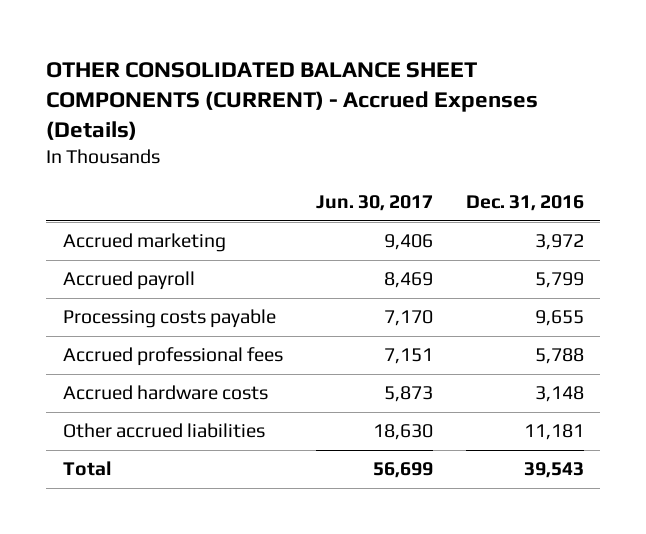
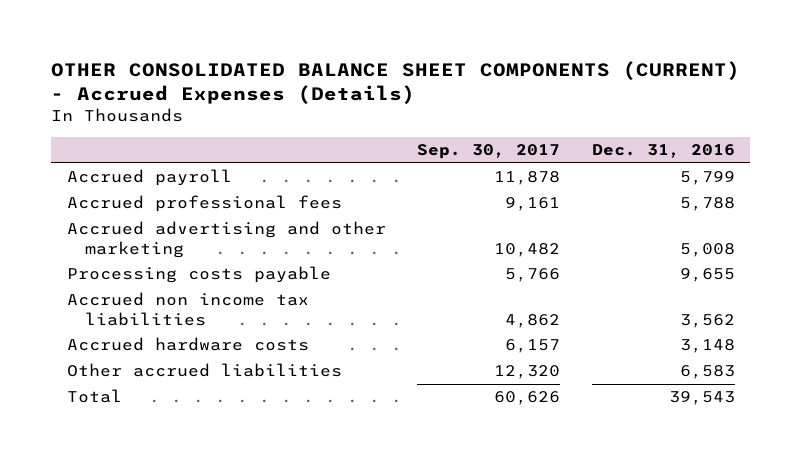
- | Jun. 30, 2017 | Dec. 31, 2016
+ | Sep. 30, 2017 | Dec. 31, 2016
- Accrued marketing | 9,406 | 3,972
+ Accrued advertising and other marketing | 10,482 | 5,008
moved down: Processing costs payable | 5,766 | 9,655
+ Accrued non income tax liabilities | 4,862 | 3,562
- Other accrued liabilities | 18,630 | 11,181
+ Other accrued liabilities | 12,320 | 6,583

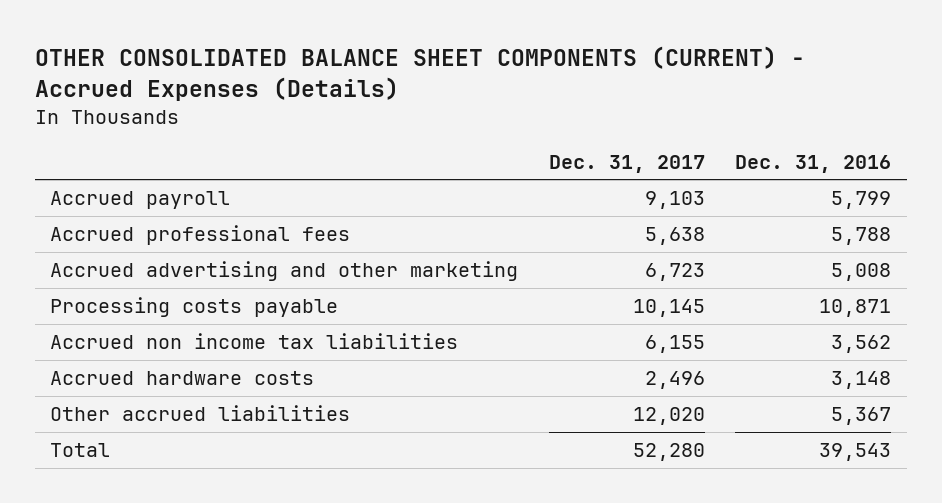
- | Sep. 30, 2017 | Dec. 31, 2016
+ | Dec. 31, 2017 | Dec. 31, 2016
- Processing costs payable | 5,766 | 9,655
+ Processing costs payable | 10,145 | 10,871
- Other accrued liabilities | 12,320 | 6,583
+ Other accrued liabilities | 12,020 | 5,367

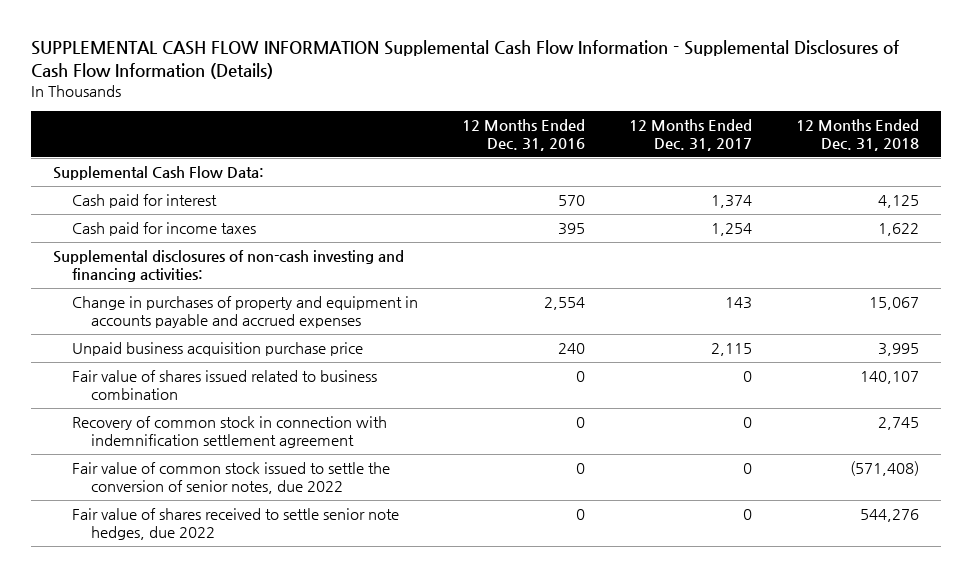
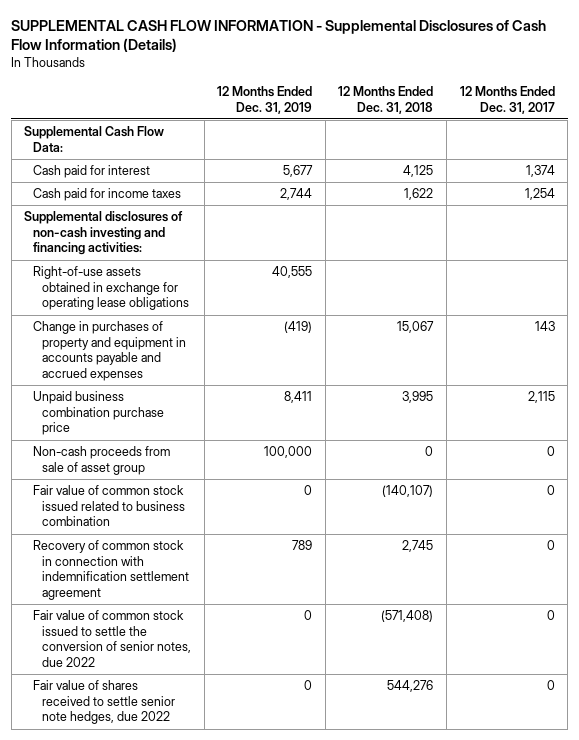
- SUPPLEMENTAL CASH FLOW INFORMATION Supplemental Cash Flow Information - Supplemental Disclosures of Cash Flow Information (Details)
+ SUPPLEMENTAL CASH FLOW INFORMATION - Supplemental Disclosures of Cash Flow Information (Details)
- | 12 Months Ended Dec. 31, 2016 | 12 Months Ended Dec. 31, 2017 | 12 Months Ended Dec. 31, 2018
+ | 12 Months Ended Dec. 31, 2019 | 12 Months Ended Dec. 31, 2018 | 12 Months Ended Dec. 31, 2017
+ Right-of-use assets obtained in exchange for operating lease obligations | 40,555 | |
- Unpaid business acquisition purchase price | 240 | 2,115 | 3,995
- Fair value of shares issued related to business combination | 0 | 0 | 140,107
+ Unpaid business combination purchase price | 8,411 | 3,995 | 2,115
+ Non-cash proceeds from sale of asset group | 100,000 | 0 | 0
+ Fair value of common stock issued related to business combination | 0 | (140,107) | 0

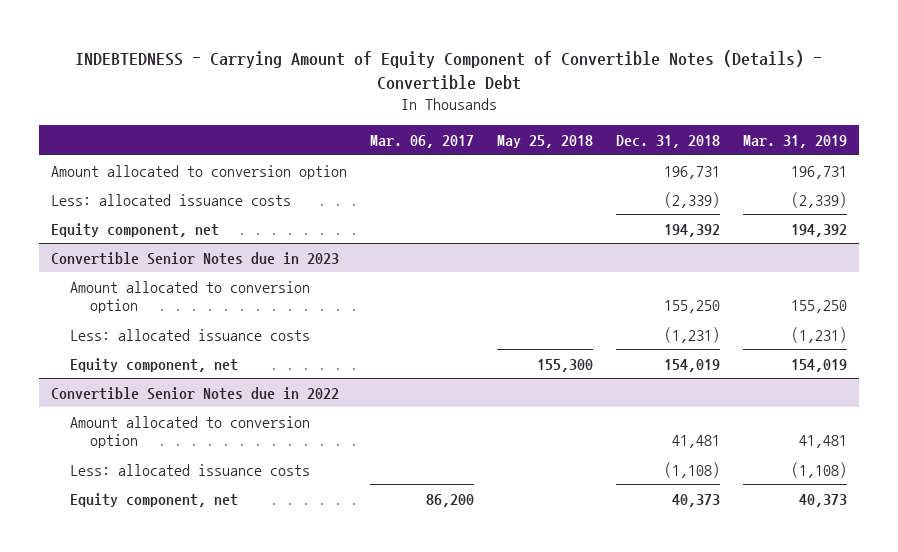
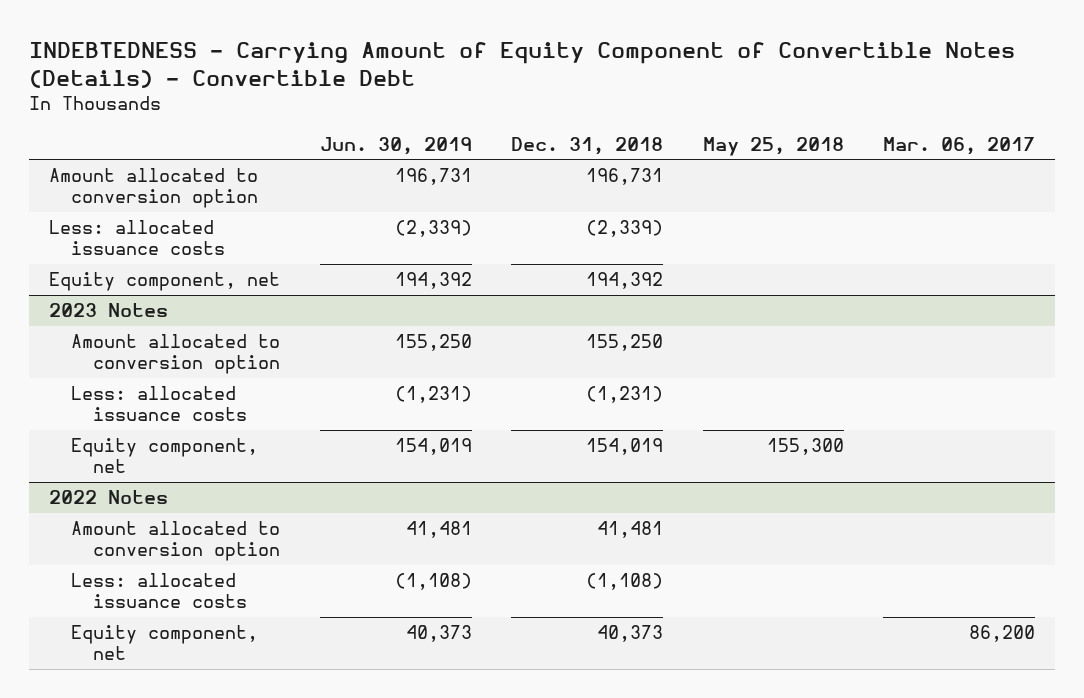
- | Mar. 06, 2017 | May 25, 2018 | Dec. 31, 2018 | Mar. 31, 2019
+ | Jun. 30, 2019 | Dec. 31, 2018 | May 25, 2018 | Mar. 06, 2017
- Convertible Senior Notes due in 2023
+ 2023 Notes
- Convertible Senior Notes due in 2022
+ 2022 Notes

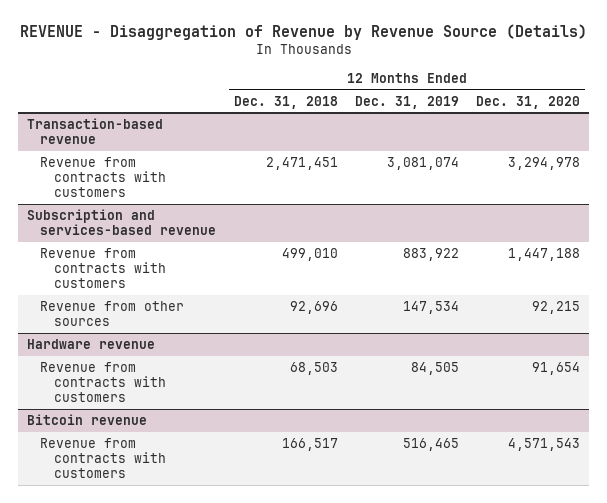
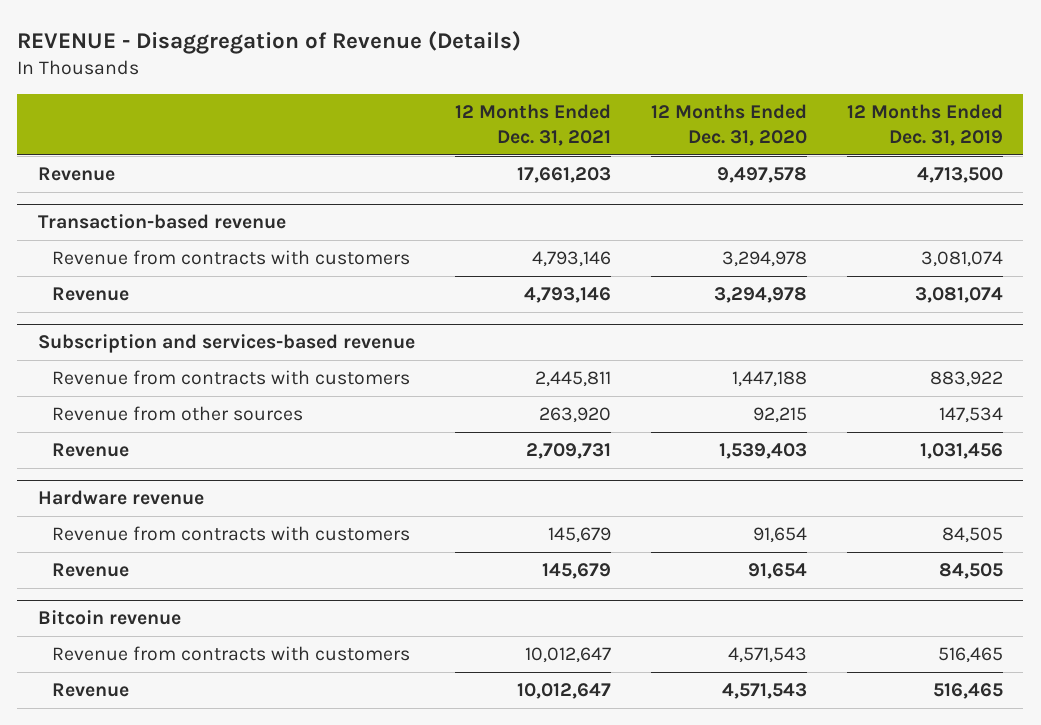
- REVENUE - Disaggregation of Revenue by Revenue Source (Details)
+ REVENUE - Disaggregation of Revenue (Details)
- | 12 Months Ended Dec. 31, 2018 | 12 Months Ended Dec. 31, 2019 | 12 Months Ended Dec. 31, 2020
+ | 12 Months Ended Dec. 31, 2021 | 12 Months Ended Dec. 31, 2020 | 12 Months Ended Dec. 31, 2019
+ Revenue | 17,661,203 | 9,497,578 | 4,713,500
@ Transaction-based revenue
+ Revenue | 4,793,146 | 3,294,978 | 3,081,074
@ Subscription and services-based revenue
+ Revenue | 2,709,731 | 1,539,403 | 1,031,456
@ Hardware revenue
+ Revenue | 145,679 | 91,654 | 84,505
@ Bitcoin revenue
+ Revenue | 10,012,647 | 4,571,543 | 516,465

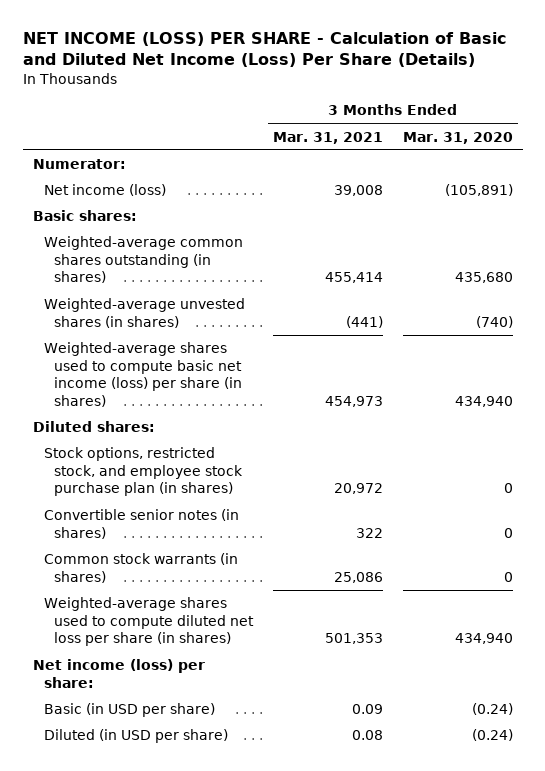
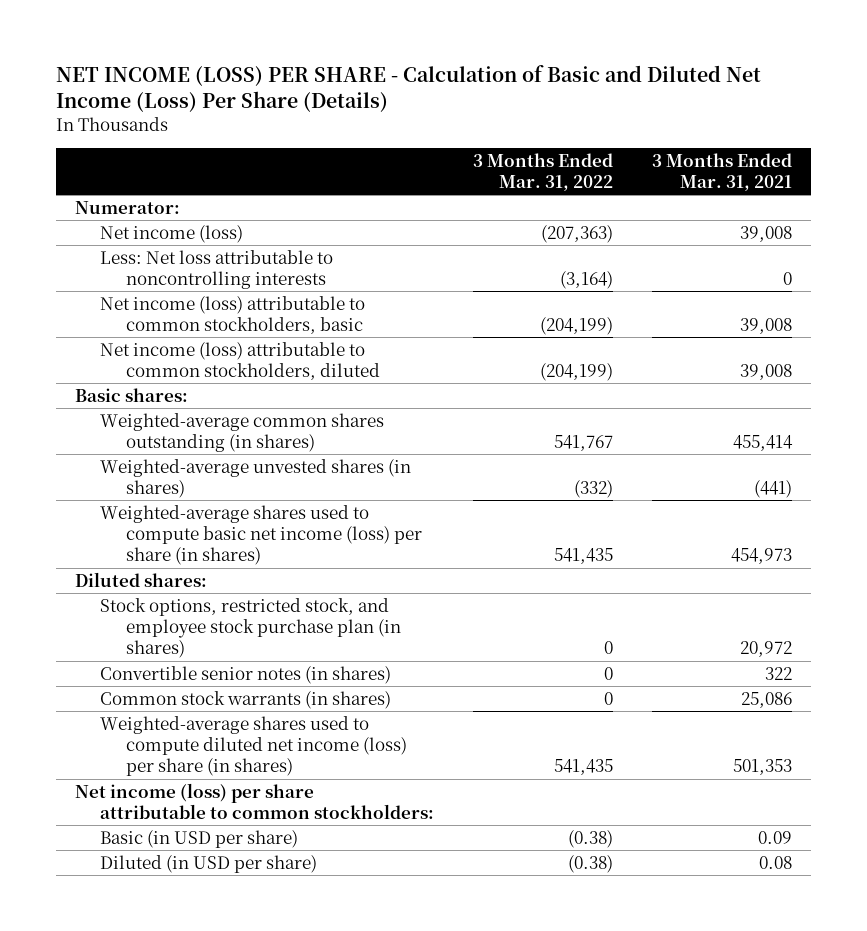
- | 3 Months Ended Mar. 31, 2021 | 3 Months Ended Mar. 31, 2020
+ | 3 Months Ended Mar. 31, 2022 | 3 Months Ended Mar. 31, 2021
+ Less: Net loss attributable to noncontrolling interests | (3,164) | 0
+ Net income (loss) attributable to common stockholders, basic | (204,199) | 39,008
+ Net income (loss) attributable to common stockholders, diluted | (204,199) | 39,008
- Weighted-average shares used to compute diluted net loss per share (in shares) | 501,353 | 434,940
- Net income (loss) per share:
+ Weighted-average shares used to compute diluted net income (loss) per share (in shares) | 541,435 | 501,353
+ Net income (loss) per share attributable to common stockholders:

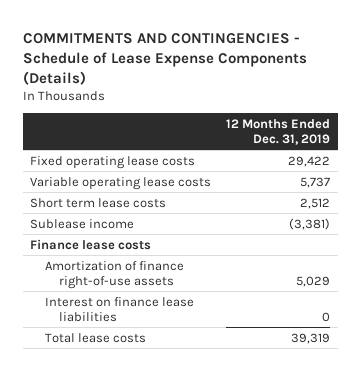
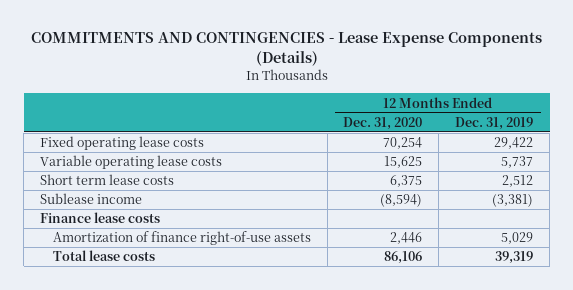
- COMMITMENTS AND CONTINGENCIES - Schedule of Lease Expense Components (Details)
+ COMMITMENTS AND CONTINGENCIES - Lease Expense Components (Details)
- | 12 Months Ended Dec. 31, 2019
+ | 12 Months Ended Dec. 31, 2020 | 12 Months Ended Dec. 31, 2019
- Interest on finance lease liabilities | 0

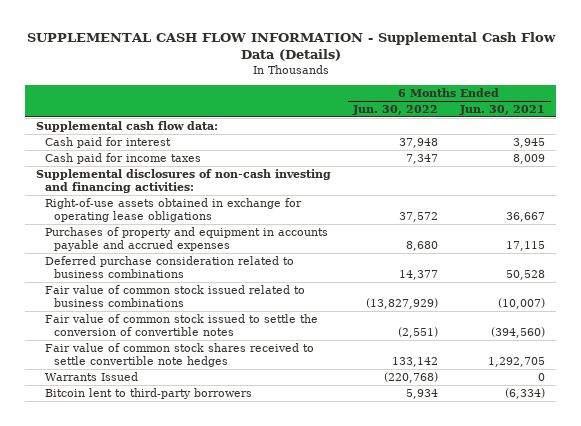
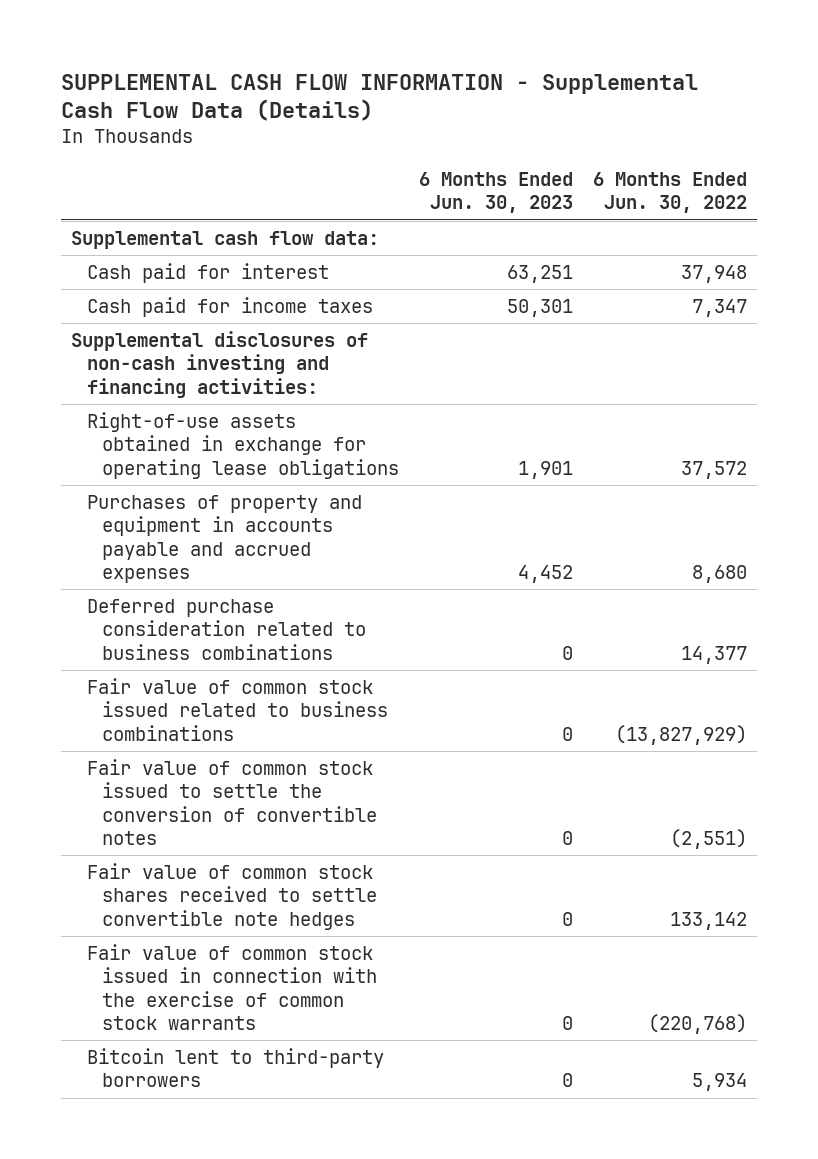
- | 6 Months Ended Jun. 30, 2022 | 6 Months Ended Jun. 30, 2021
+ | 6 Months Ended Jun. 30, 2023 | 6 Months Ended Jun. 30, 2022
- Warrants Issued | (220,768) | 0
+ Fair value of common stock issued in connection with the exercise of common stock warrants | 0 | (220,768)

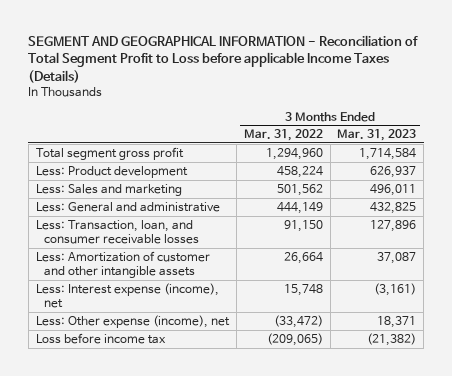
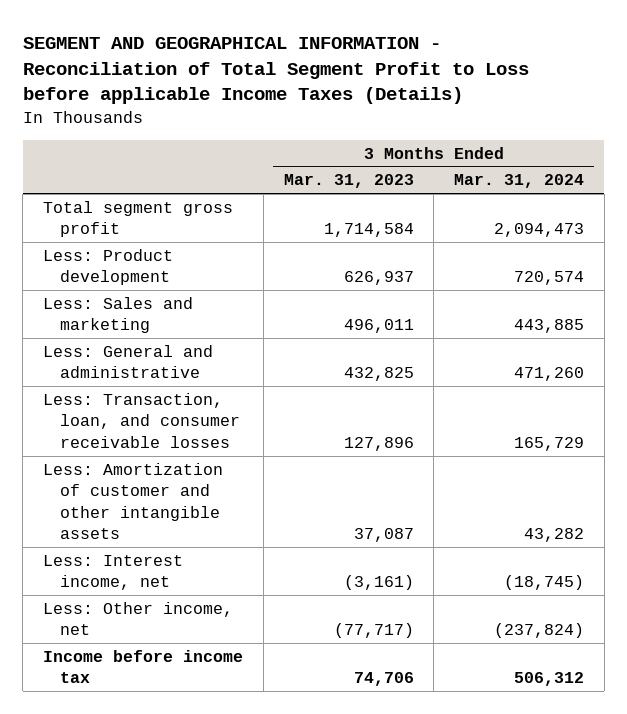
- | 3 Months Ended Mar. 31, 2022 | 3 Months Ended Mar. 31, 2023
+ | 3 Months Ended Mar. 31, 2023 | 3 Months Ended Mar. 31, 2024
- Less: Interest expense (income), net | 15,748 | (3,161)
- Less: Other expense (income), net | (33,472) | 18,371
- Loss before income tax | (209,065) | (21,382)
+ Less: Interest income, net | (3,161) | (18,745)
+ Less: Other income, net | (77,717) | (237,824)
+ Income before income tax | 74,706 | 506,312

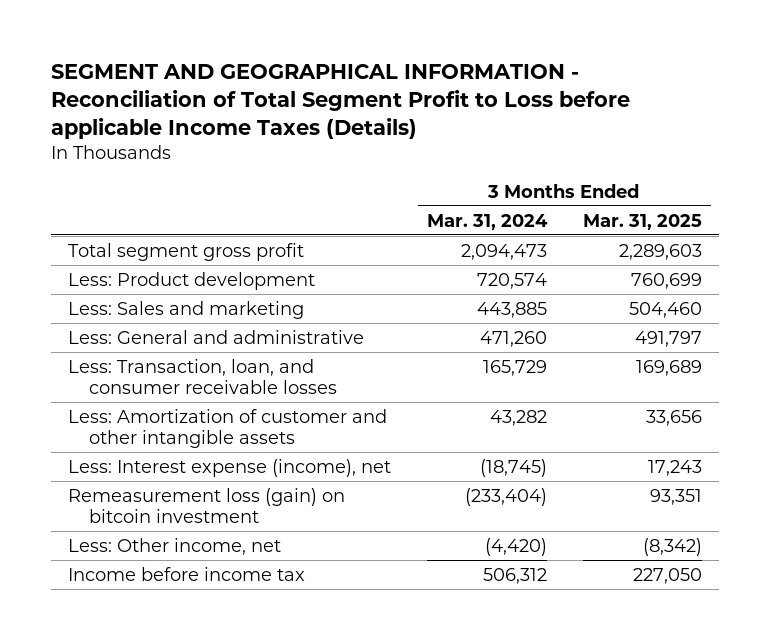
- | 3 Months Ended Mar. 31, 2023 | 3 Months Ended Mar. 31, 2024
+ | 3 Months Ended Mar. 31, 2024 | 3 Months Ended Mar. 31, 2025
- Less: Interest income, net | (3,161) | (18,745)
- Less: Other income, net | (77,717) | (237,824)
+ Less: Interest expense (income), net | (18,745) | 17,243
+ Remeasurement loss (gain) on bitcoin investment | (233,404) | 93,351
+ Less: Other income, net | (4,420) | (8,342)

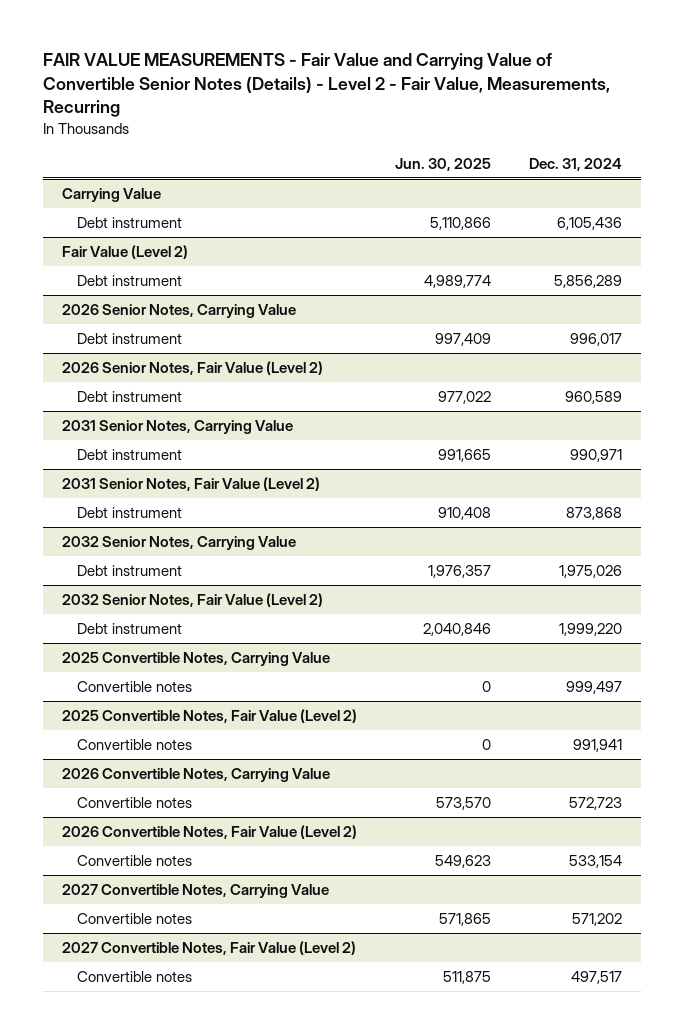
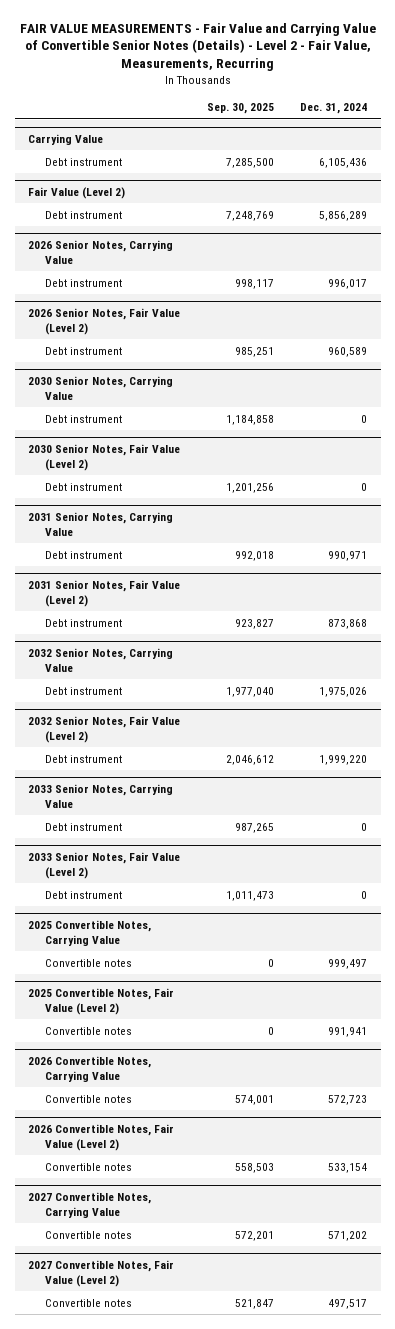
- | Jun. 30, 2025 | Dec. 31, 2024
+ | Sep. 30, 2025 | Dec. 31, 2024
+ 2030 Senior Notes, Carrying Value
+ Debt instrument | 1,184,858 | 0
+ 2030 Senior Notes, Fair Value (Level 2)
+ Debt instrument | 1,201,256 | 0
+ 2033 Senior Notes, Carrying Value
+ Debt instrument | 987,265 | 0
+ 2033 Senior Notes, Fair Value (Level 2)
+ Debt instrument | 1,011,473 | 0

